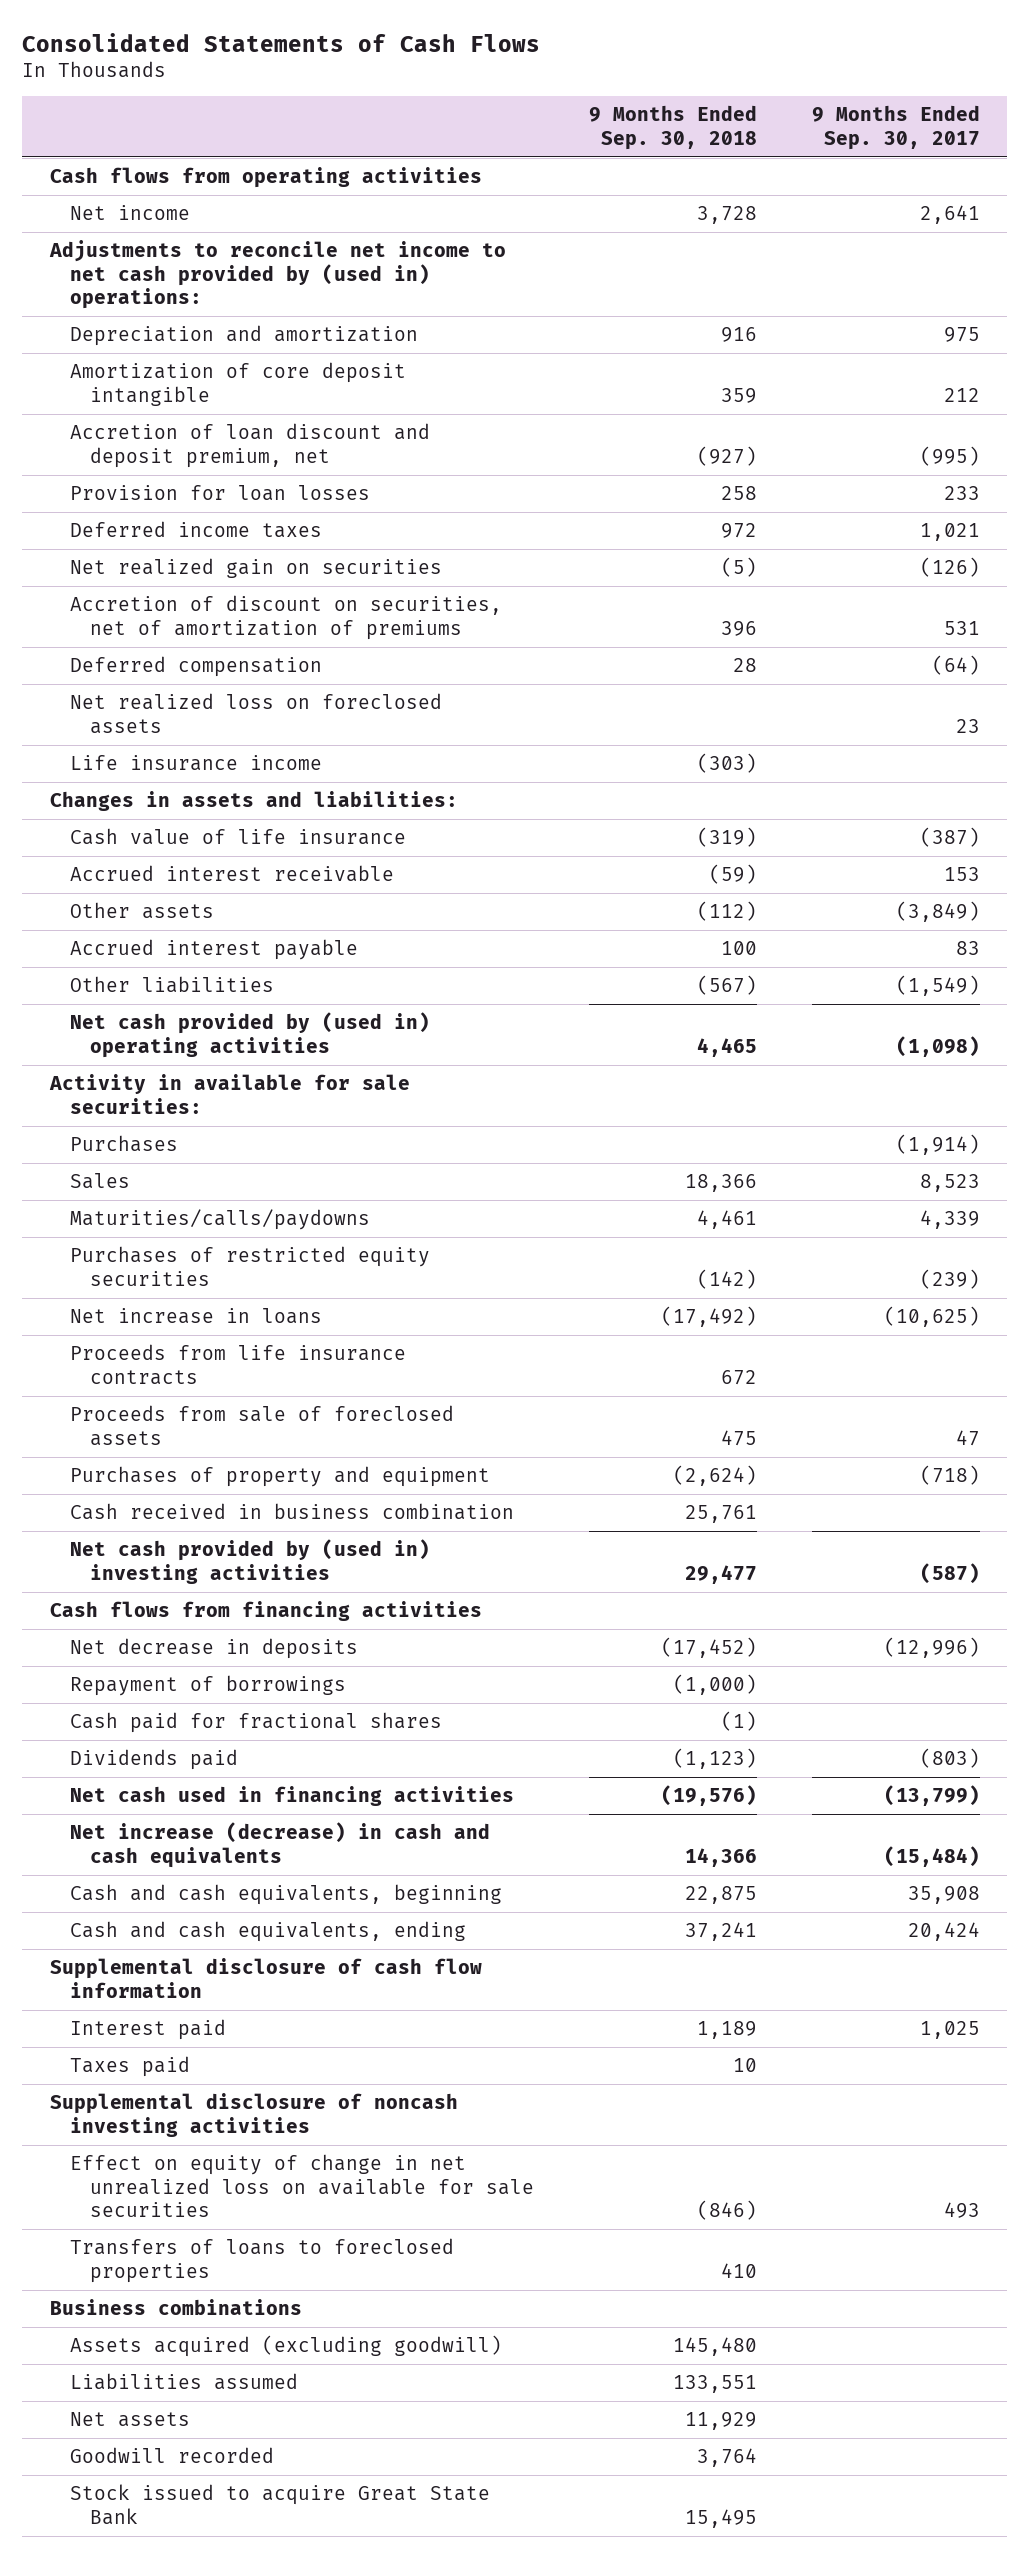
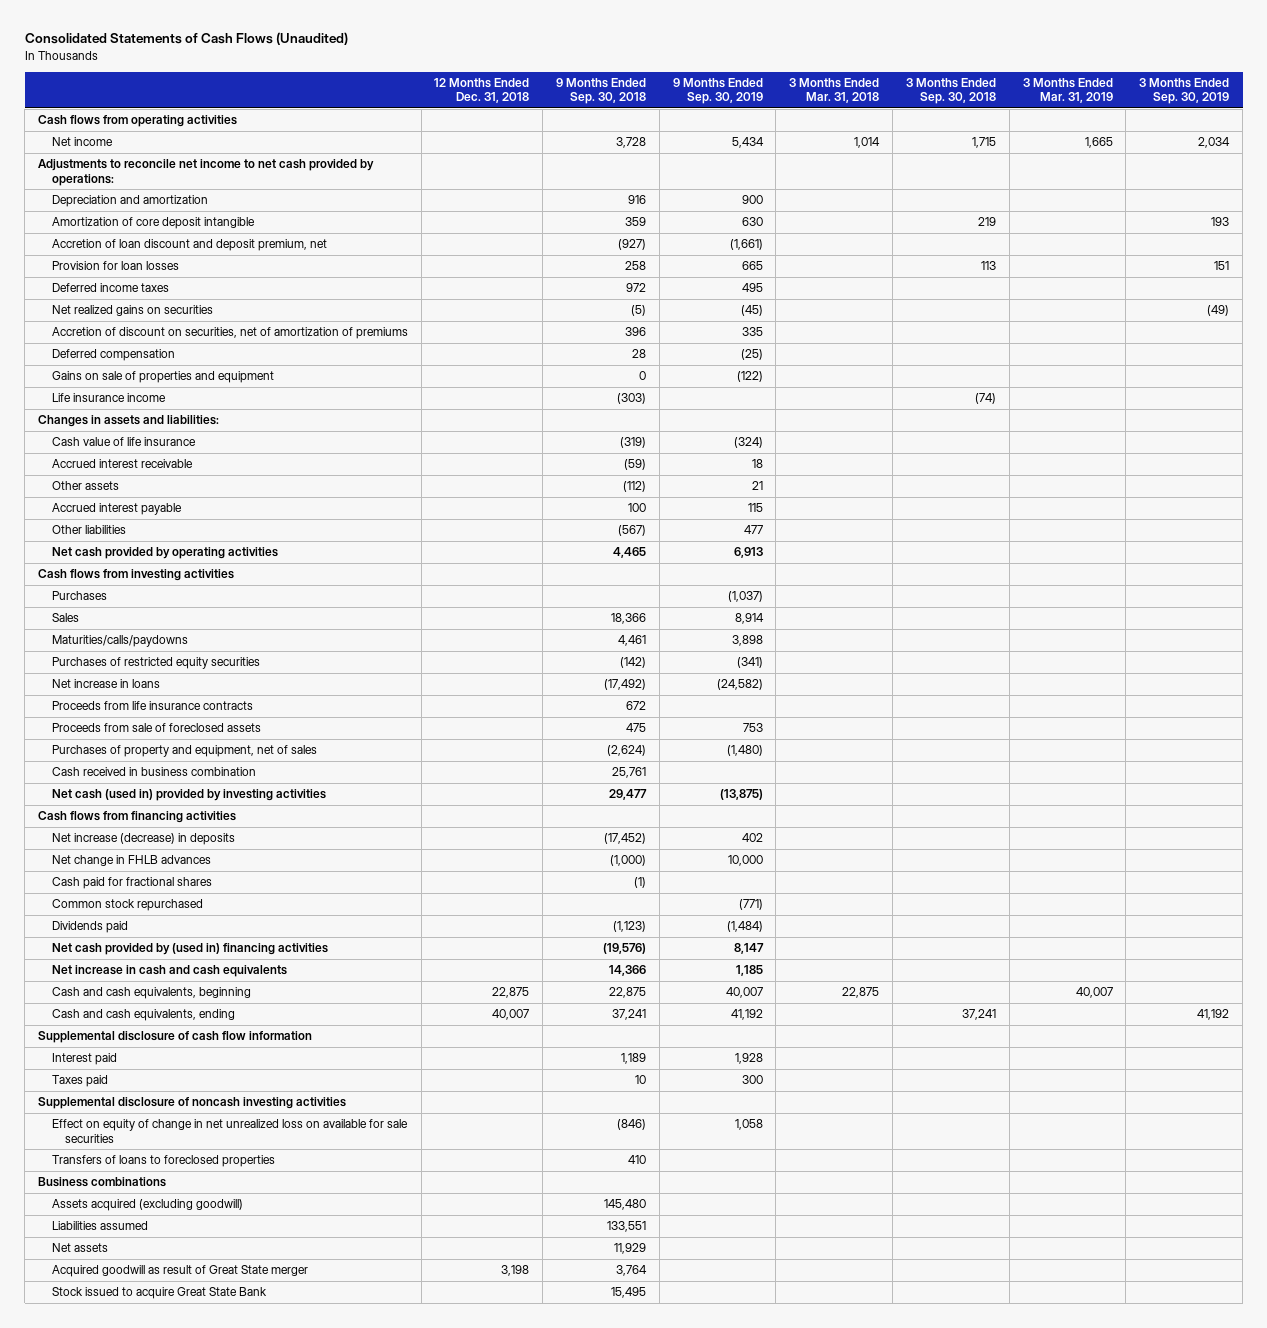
- Consolidated Statements of Cash Flows
+ Consolidated Statements of Cash Flows (Unaudited)
- | 9 Months Ended Sep. 30, 2018 | 9 Months Ended Sep. 30, 2017
+ | 12 Months Ended Dec. 31, 2018 | 9 Months Ended Sep. 30, 2018 | 9 Months Ended Sep. 30, 2019 | 3 Months Ended Mar. 31, 2018 | 3 Months Ended Sep. 30, 2018 | 3 Months Ended Mar. 31, 2019 | 3 Months Ended Sep. 30, 2019
- Adjustments to reconcile net income to net cash provided by (used in) operations:
+ Adjustments to reconcile net income to net cash provided by operations:
- Net realized gain on securities | (5) | (126)
+ Net realized gains on securities | | (5) | (45) | | | | (49)
- Net realized loss on foreclosed assets | | 23
+ Gains on sale of properties and equipment | | 0 | (122) | | | |
- Net cash provided by (used in) operating activities | 4,465 | (1,098)
- Activity in available for sale securities:
+ Net cash provided by operating activities | | 4,465 | 6,913 | | | |
+ Cash flows from investing activities
- Purchases of property and equipment | (2,624) | (718)
+ Purchases of property and equipment, net of sales | | (2,624) | (1,480) | | | |
- Net cash provided by (used in) investing activities | 29,477 | (587)
+ Net cash (used in) provided by investing activities | | 29,477 | (13,875) | | | |
- Net decrease in deposits | (17,452) | (12,996)
- Repayment of borrowings | (1,000) |
+ Net increase (decrease) in deposits | | (17,452) | 402 | | | |
+ Net change in FHLB advances | | (1,000) | 10,000 | | | |
+ Common stock repurchased | | | (771) | | | |
- Net cash used in financing activities | (19,576) | (13,799)
- Net increase (decrease) in cash and cash equivalents | 14,366 | (15,484)
+ Net cash provided by (used in) financing activities | | (19,576) | 8,147 | | | |
+ Net increase in cash and cash equivalents | | 14,366 | 1,185 | | | |
- Goodwill recorded | 3,764 |
+ Acquired goodwill as result of Great State merger | 3,198 | 3,764 | | | | |

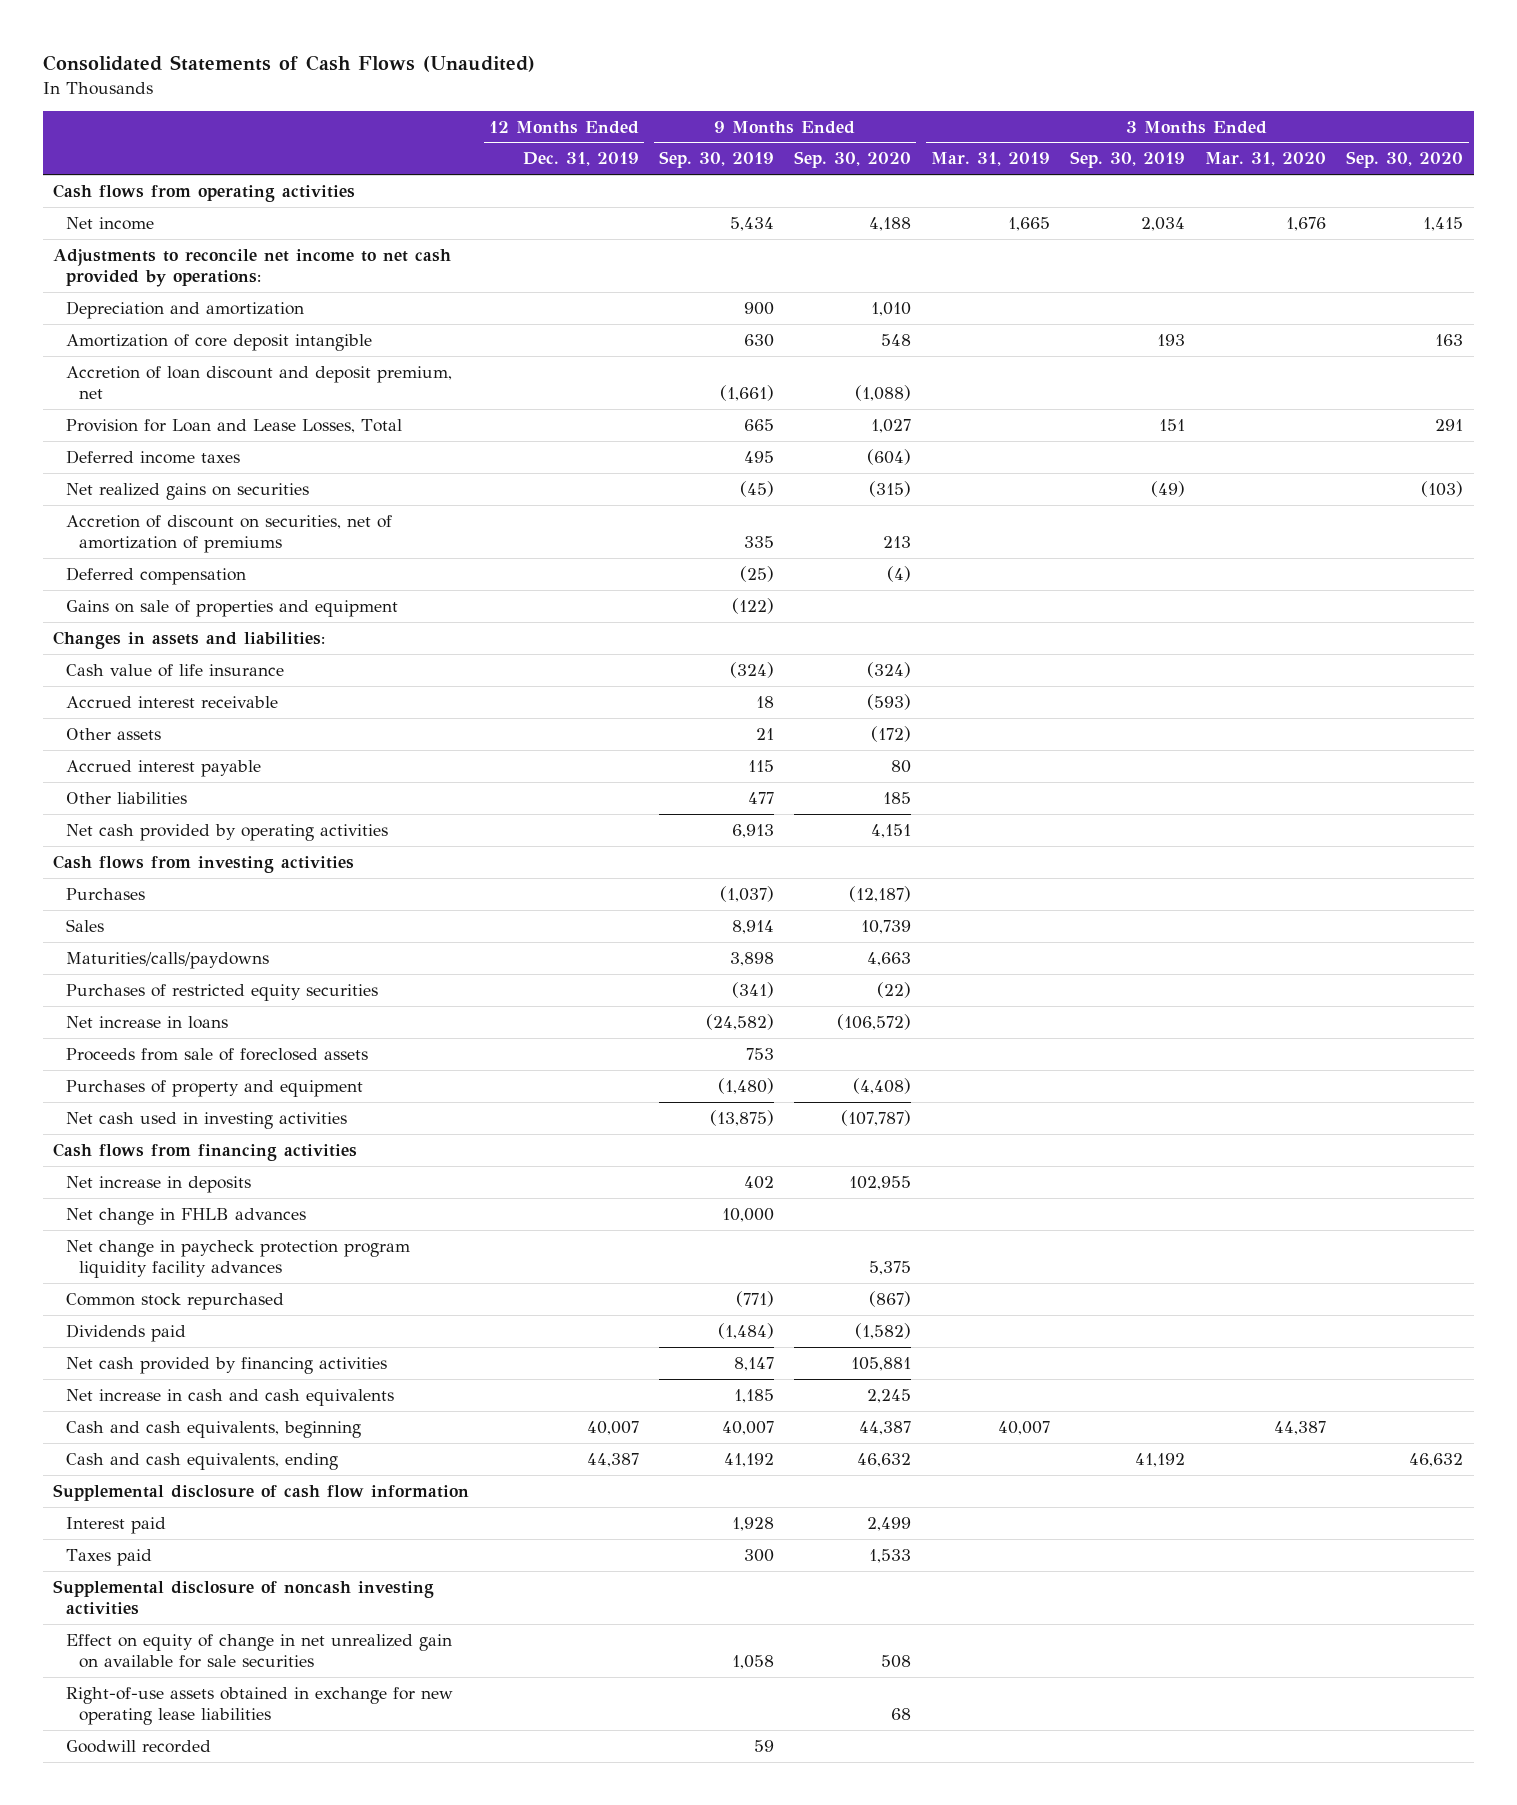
- | 12 Months Ended Dec. 31, 2018 | 9 Months Ended Sep. 30, 2018 | 9 Months Ended Sep. 30, 2019 | 3 Months Ended Mar. 31, 2018 | 3 Months Ended Sep. 30, 2018 | 3 Months Ended Mar. 31, 2019 | 3 Months Ended Sep. 30, 2019
+ | 12 Months Ended Dec. 31, 2019 | 9 Months Ended Sep. 30, 2019 | 9 Months Ended Sep. 30, 2020 | 3 Months Ended Mar. 31, 2019 | 3 Months Ended Sep. 30, 2019 | 3 Months Ended Mar. 31, 2020 | 3 Months Ended Sep. 30, 2020
- Provision for loan losses | | 258 | 665 | | 113 | | 151
+ Provision for Loan and Lease Losses, Total | | 665 | 1,027 | | 151 | | 291
- Life insurance income | | (303) | | | (74) | |
- Proceeds from life insurance contracts | | 672 | | | | |
- Purchases of property and equipment, net of sales | | (2,624) | (1,480) | | | |
- Cash received in business combination | | 25,761 | | | | |
- Net cash (used in) provided by investing activities | | 29,477 | (13,875) | | | |
+ Purchases of property and equipment | | (1,480) | (4,408) | | | |
+ Net cash used in investing activities | | (13,875) | (107,787) | | | |
- Net increase (decrease) in deposits | | (17,452) | 402 | | | |
+ Net increase in deposits | | 402 | 102,955 | | | |
- Cash paid for fractional shares | | (1) | | | | |
+ Net change in paycheck protection program liquidity facility advances | | | 5,375 | | | |
- Net cash provided by (used in) financing activities | | (19,576) | 8,147 | | | |
+ Net cash provided by financing activities | | 8,147 | 105,881 | | | |
- Effect on equity of change in net unrealized loss on available for sale securities | | (846) | 1,058 | | | |
- Transfers of loans to foreclosed properties | | 410 | | | | |
- Business combinations
- Assets acquired (excluding goodwill) | | 145,480 | | | | |
- Liabilities assumed | | 133,551 | | | | |
- Net assets | | 11,929 | | | | |
- Acquired goodwill as result of Great State merger | 3,198 | 3,764 | | | | |
- Stock issued to acquire Great State Bank | | 15,495 | | | | |
+ Effect on equity of change in net unrealized gain on available for sale securities | | 1,058 | 508 | | | |
+ Right-of-use assets obtained in exchange for new operating lease liabilities | | | 68 | | | |
+ Goodwill recorded | | 59 | | | | |

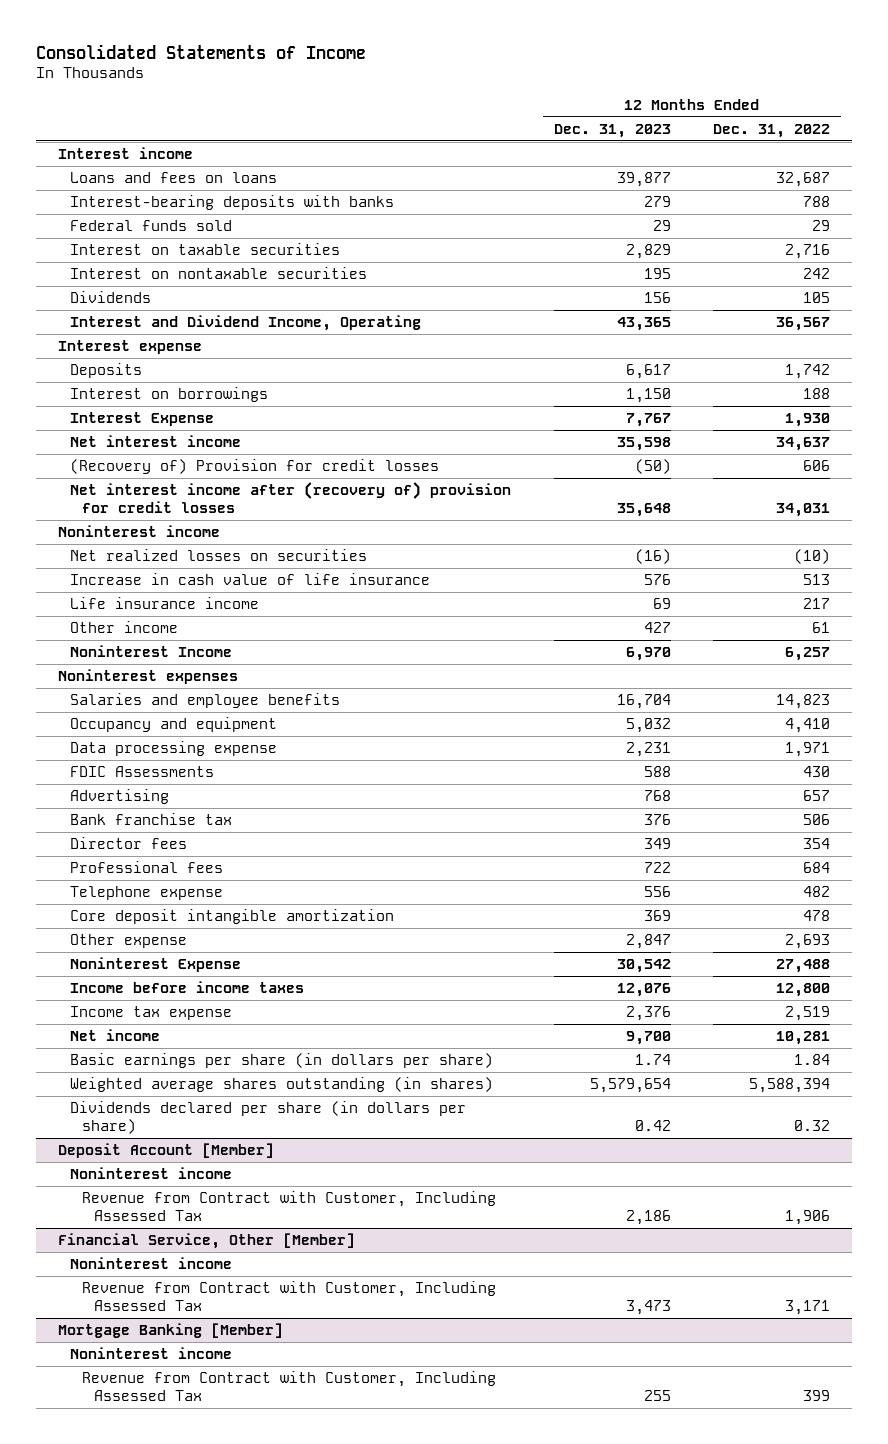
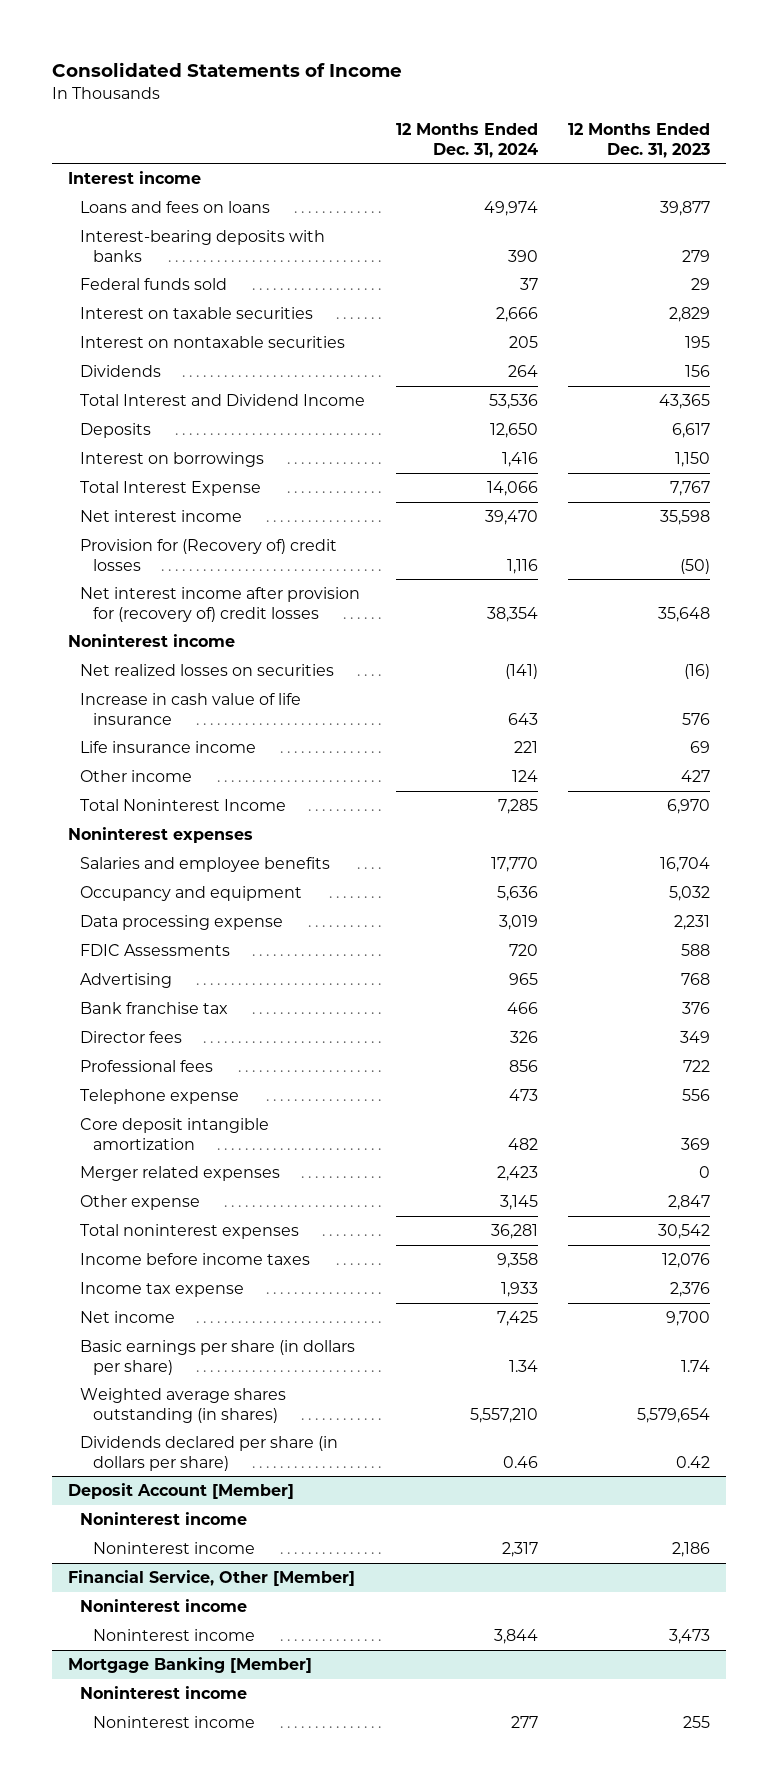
- | 12 Months Ended Dec. 31, 2023 | 12 Months Ended Dec. 31, 2022
+ | 12 Months Ended Dec. 31, 2024 | 12 Months Ended Dec. 31, 2023
- Interest and Dividend Income, Operating | 43,365 | 36,567
- Interest expense
+ Total Interest and Dividend Income | 53,536 | 43,365
- Interest Expense | 7,767 | 1,930
+ Total Interest Expense | 14,066 | 7,767
- (Recovery of) Provision for credit losses | (50) | 606
- Net interest income after (recovery of) provision for credit losses | 35,648 | 34,031
+ Provision for (Recovery of) credit losses | 1,116 | (50)
+ Net interest income after provision for (recovery of) credit losses | 38,354 | 35,648
- Noninterest Income | 6,970 | 6,257
+ Total Noninterest Income | 7,285 | 6,970
+ Merger related expenses | 2,423 | 0
- Noninterest Expense | 30,542 | 27,488
+ Total noninterest expenses | 36,281 | 30,542
@ Deposit Account [Member]
- Revenue from Contract with Customer, Including Assessed Tax | 2,186 | 1,906
+ Noninterest income | 2,317 | 2,186
@ Financial Service, Other [Member]
- Revenue from Contract with Customer, Including Assessed Tax | 3,473 | 3,171
+ Noninterest income | 3,844 | 3,473
@ Mortgage Banking [Member]
- Revenue from Contract with Customer, Including Assessed Tax | 255 | 399
+ Noninterest income | 277 | 255

